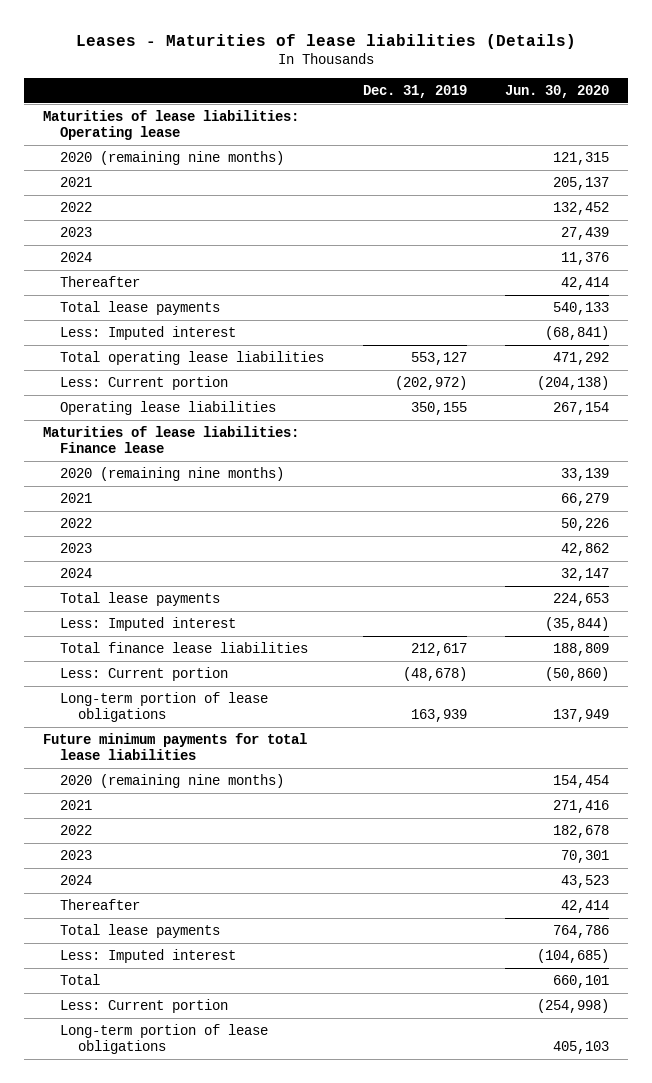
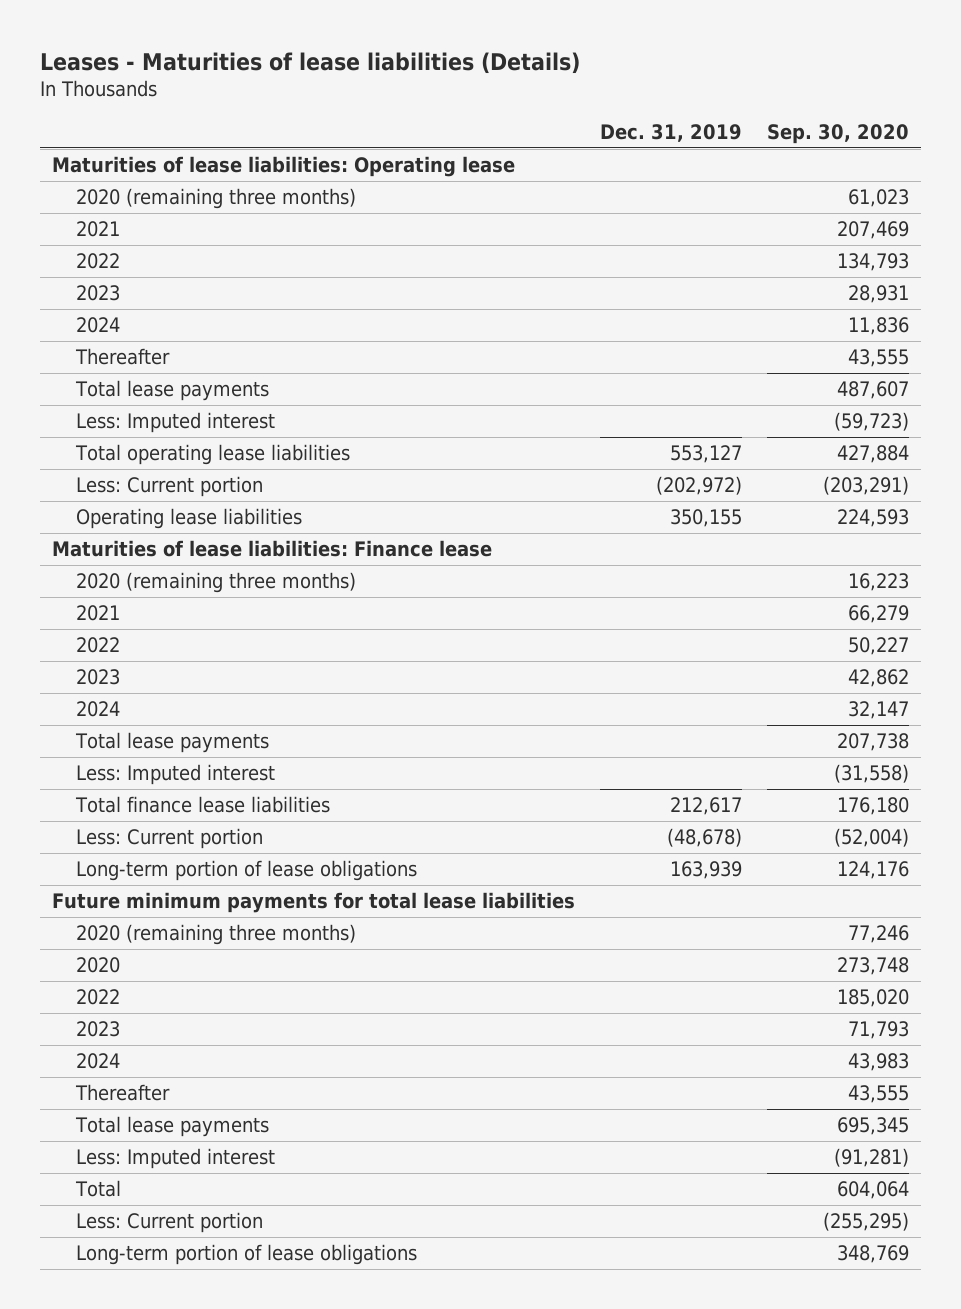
- | Dec. 31, 2019 | Jun. 30, 2020
+ | Dec. 31, 2019 | Sep. 30, 2020
- 2020 (remaining nine months) | | 121,315
+ 2020 (remaining three months) | | 61,023
- 2020 (remaining nine months) | | 33,139
+ 2020 (remaining three months) | | 16,223
- 2020 (remaining nine months) | | 154,454
- 2021 | | 271,416
+ 2020 (remaining three months) | | 77,246
+ 2020 | | 273,748

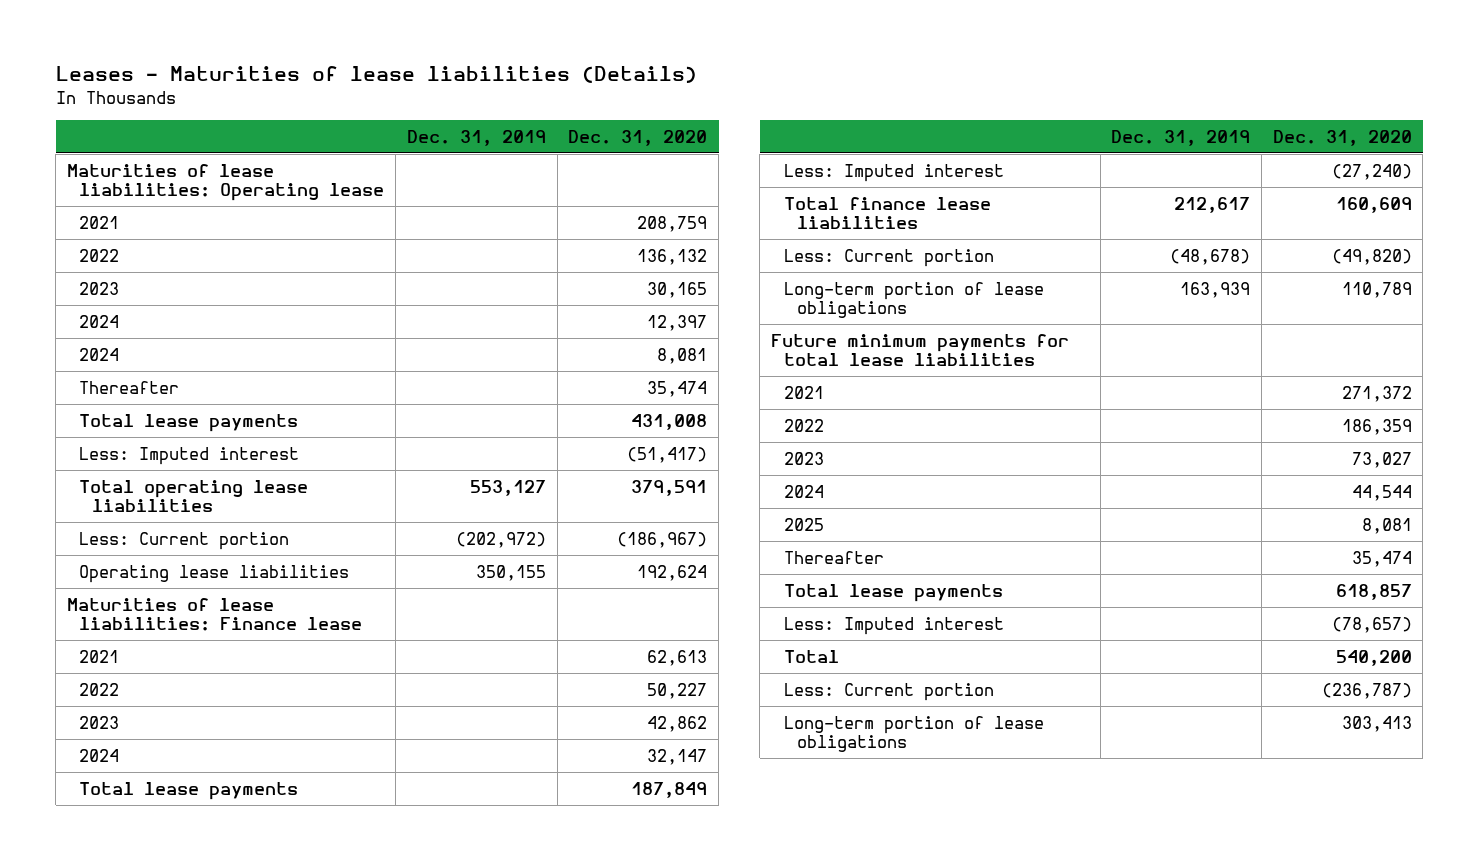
- | Dec. 31, 2019 | Sep. 30, 2020
+ | Dec. 31, 2019 | Dec. 31, 2020
- 2020 (remaining three months) | | 61,023
+ 2024 | | 8,081
- 2020 (remaining three months) | | 16,223
- 2020 (remaining three months) | | 77,246
- 2020 | | 273,748
+ 2021 | | 271,372
+ 2025 | | 8,081

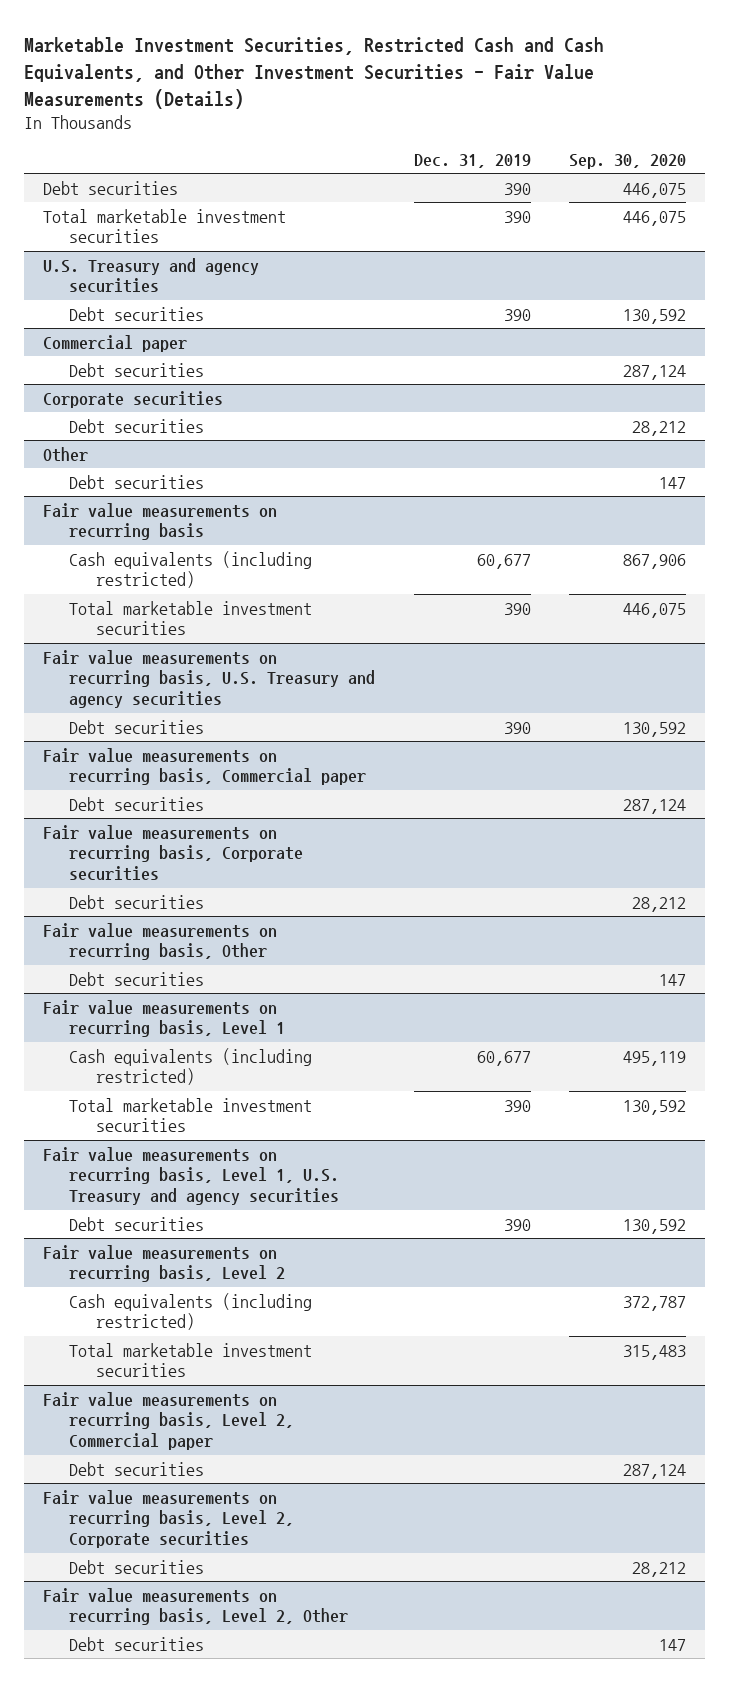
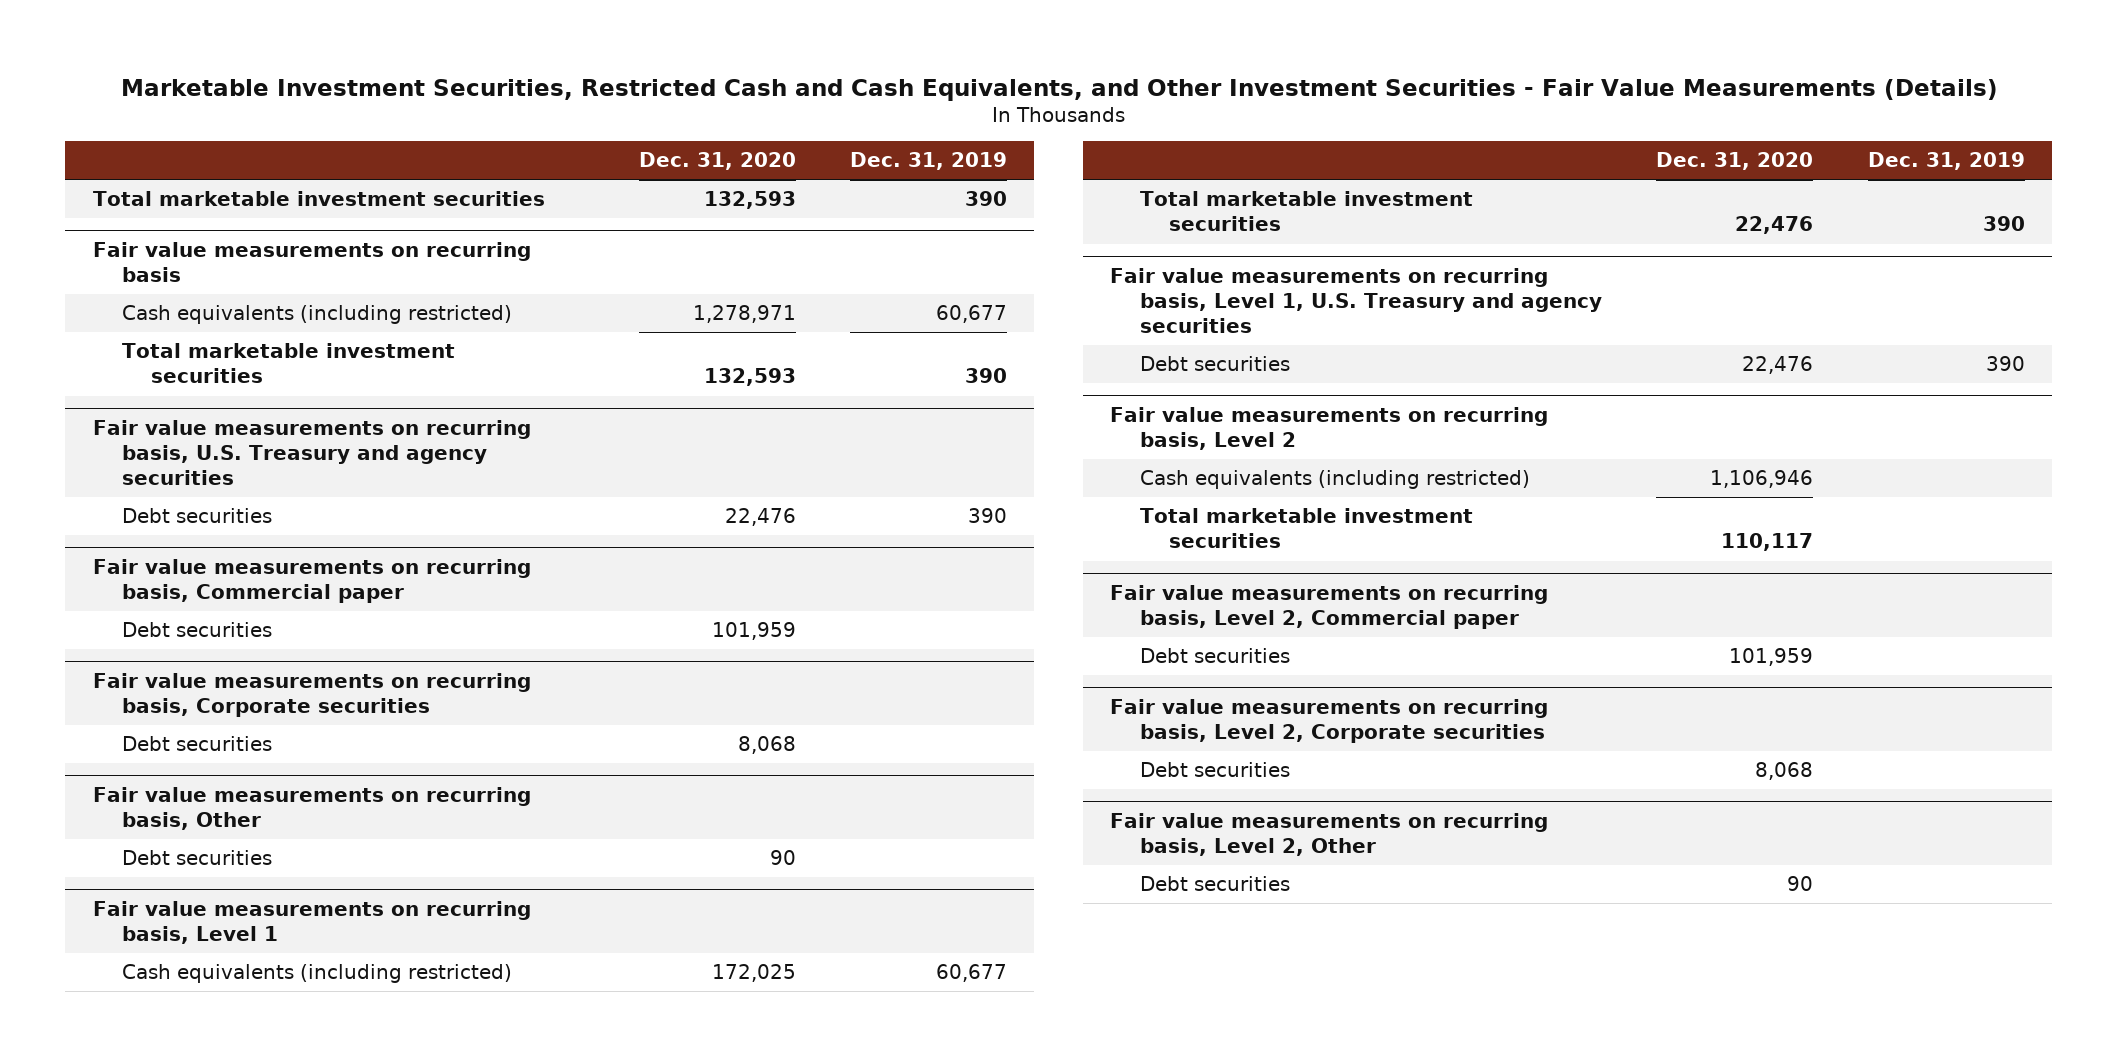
- | Dec. 31, 2019 | Sep. 30, 2020
+ | Dec. 31, 2020 | Dec. 31, 2019
- Debt securities | 390 | 446,075
- U.S. Treasury and agency securities
- Debt securities | 390 | 130,592
- Commercial paper
- Debt securities | | 287,124
- Corporate securities
- Debt securities | | 28,212
- Other
- Debt securities | | 147

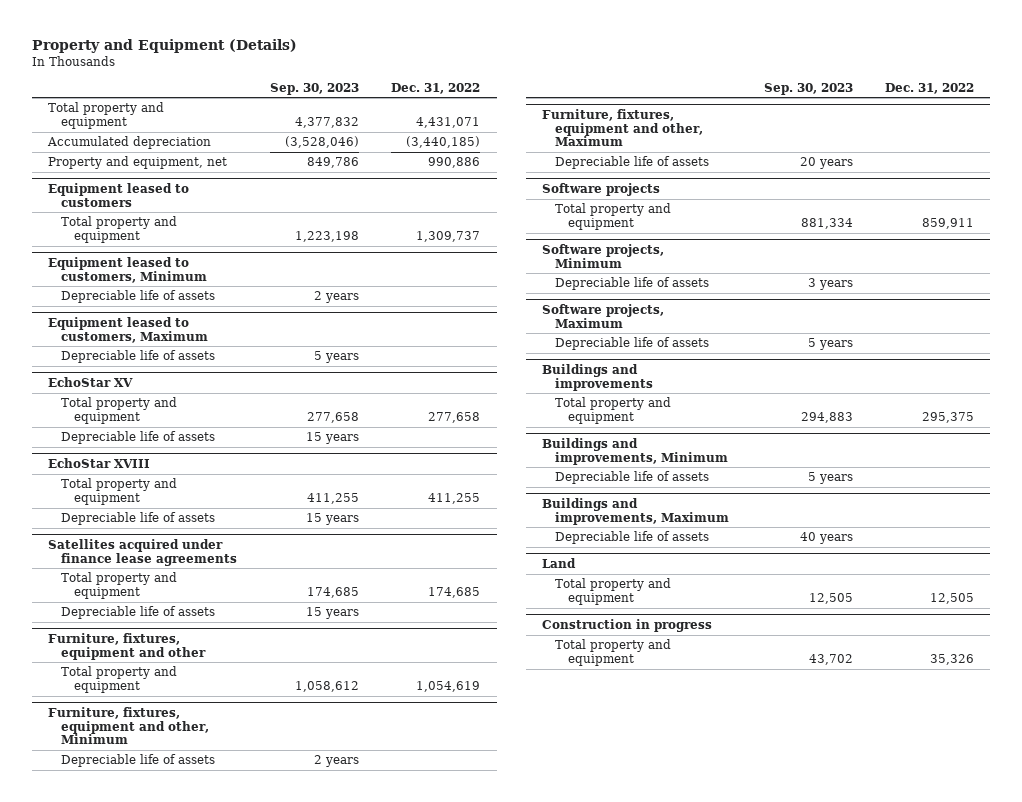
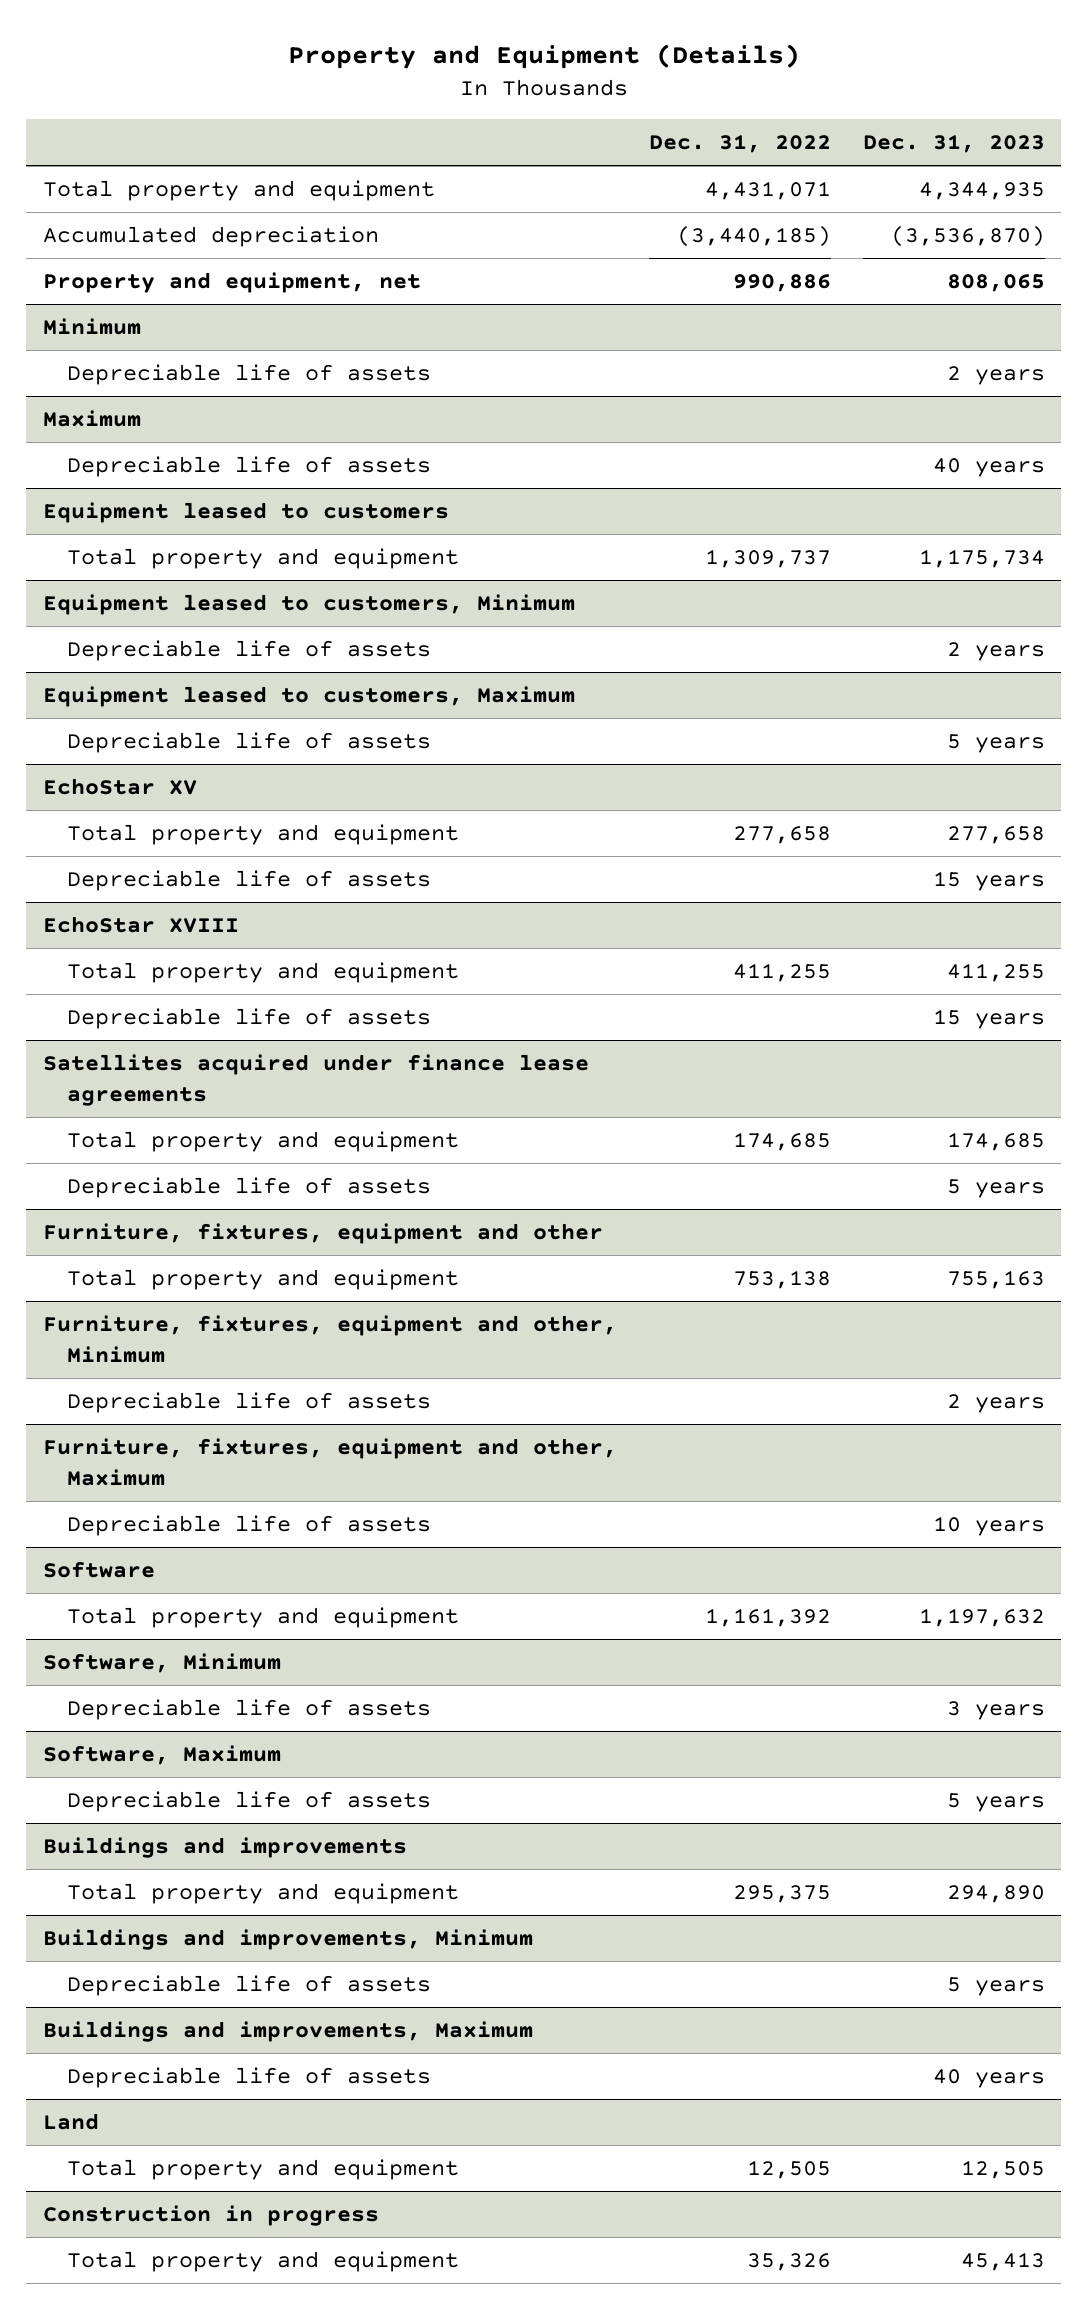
- | Sep. 30, 2023 | Dec. 31, 2022
+ | Dec. 31, 2022 | Dec. 31, 2023
+ Minimum
+ Depreciable life of assets | | 2 years
+ Maximum
+ Depreciable life of assets | | 40 years
@ Furniture, fixtures, equipment and other
- Total property and equipment | 1,058,612 | 1,054,619
+ Total property and equipment | 753,138 | 755,163
- Software projects
- Total property and equipment | 881,334 | 859,911
- Software projects, Minimum
+ Software
+ Total property and equipment | 1,161,392 | 1,197,632
+ Software, Minimum
- Software projects, Maximum
+ Software, Maximum

